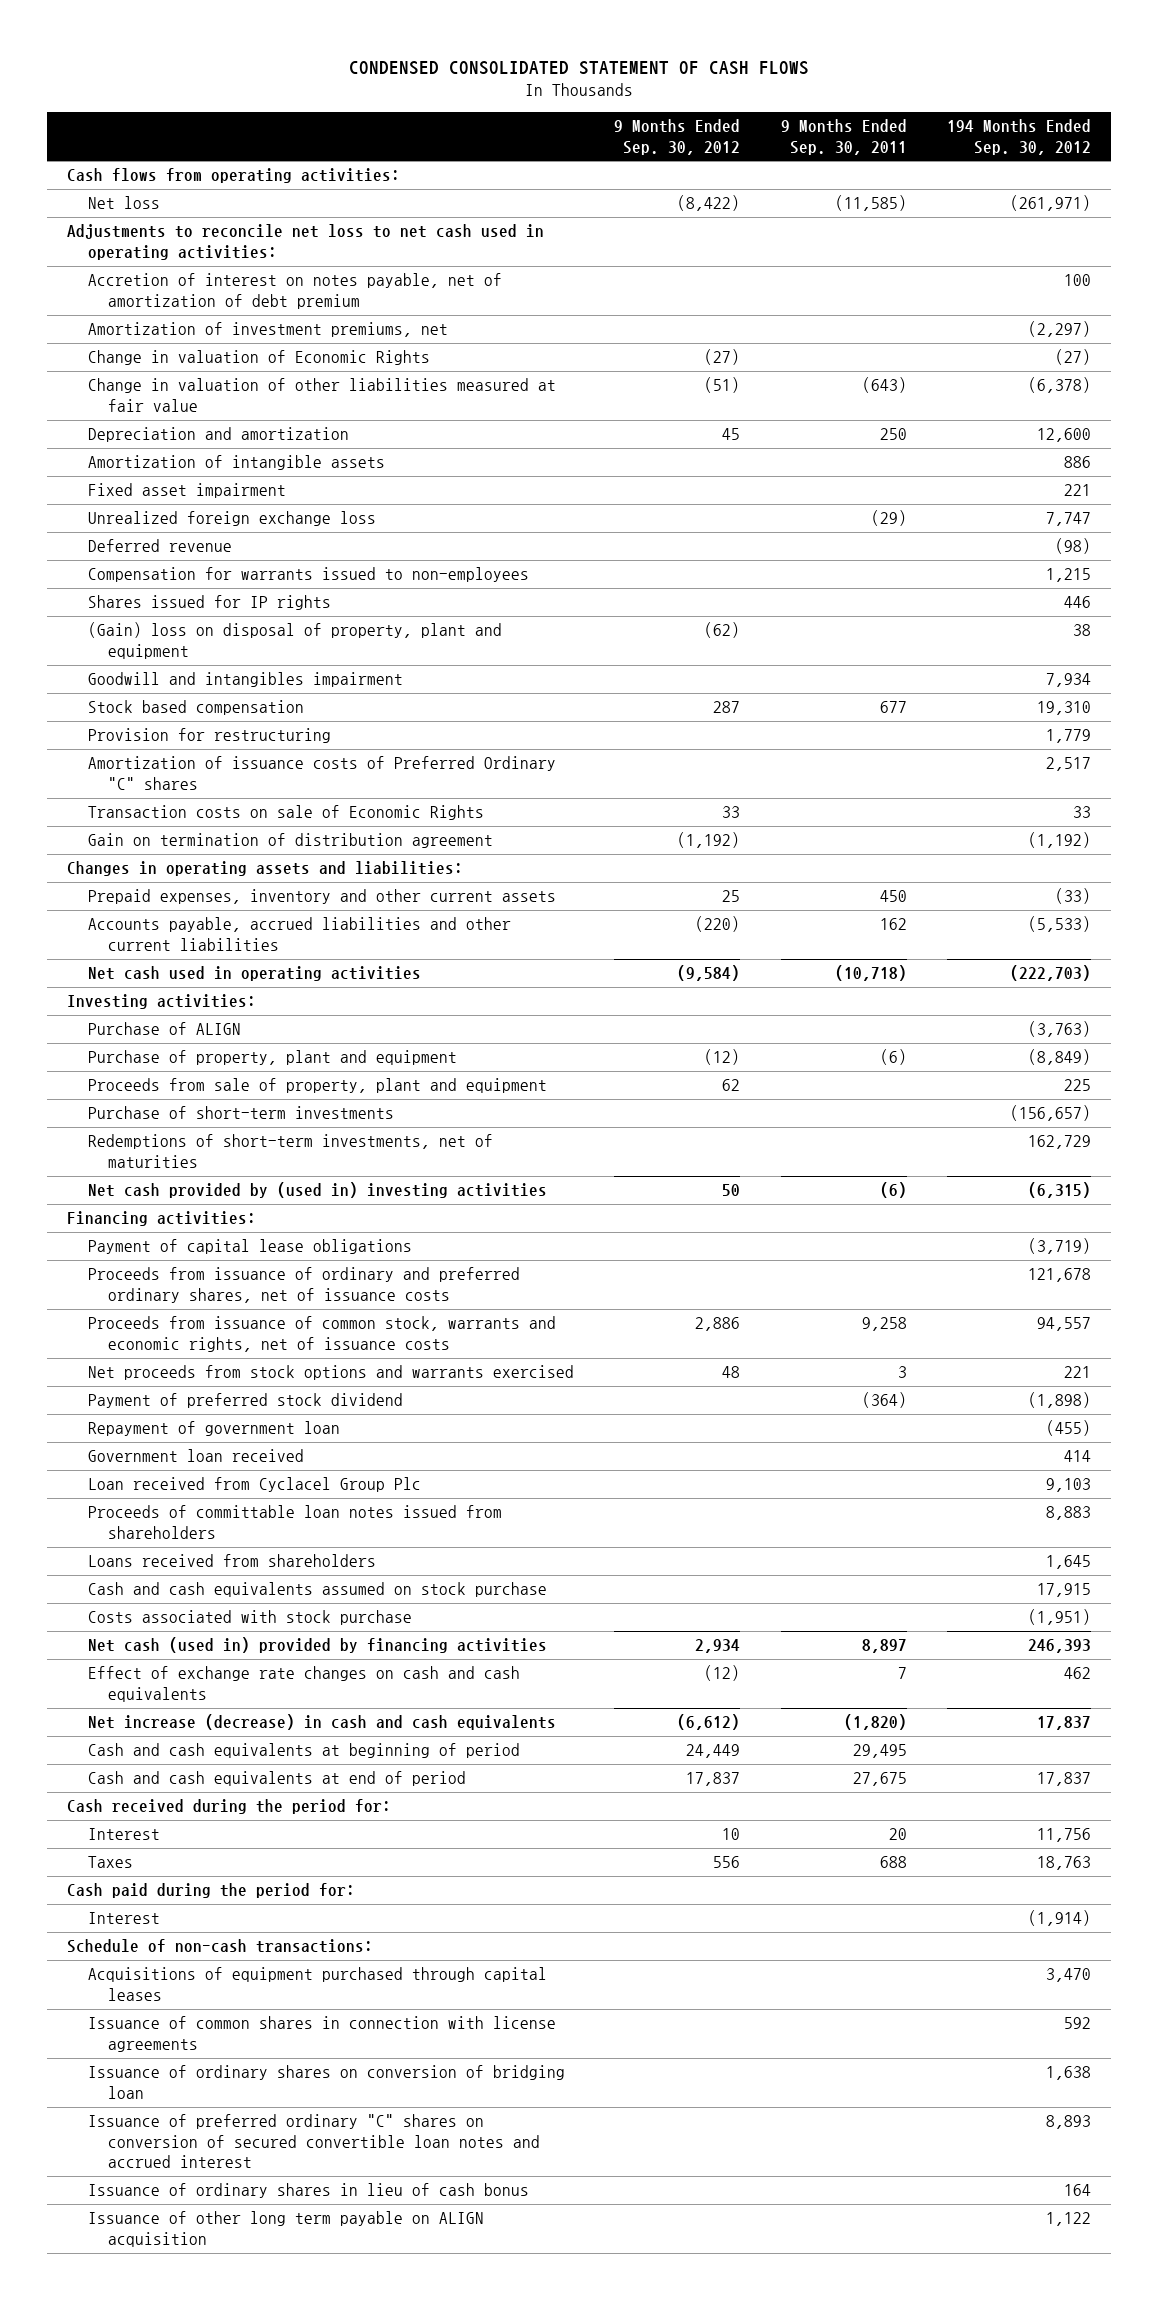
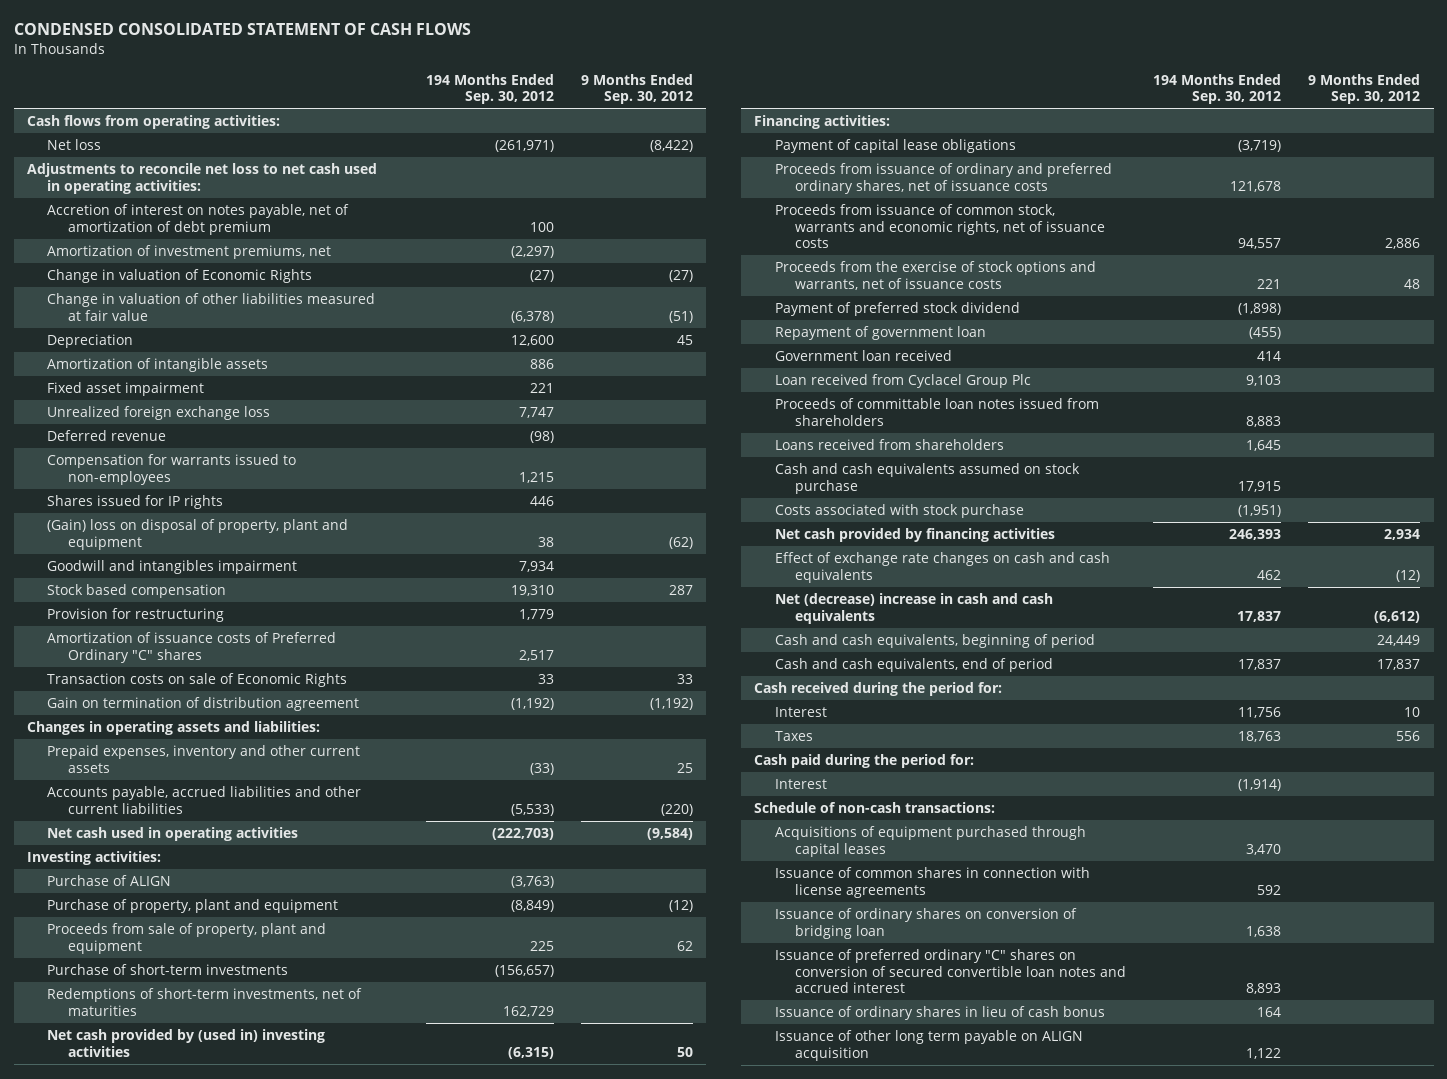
- | 9 Months Ended Sep. 30, 2012 | 9 Months Ended Sep. 30, 2011 | 194 Months Ended Sep. 30, 2012
+ | 194 Months Ended Sep. 30, 2012 | 9 Months Ended Sep. 30, 2012
- Depreciation and amortization | 45 | 250 | 12,600
+ Depreciation | 12,600 | 45
- Net proceeds from stock options and warrants exercised | 48 | 3 | 221
+ Proceeds from the exercise of stock options and warrants, net of issuance costs | 221 | 48
- Net cash (used in) provided by financing activities | 2,934 | 8,897 | 246,393
+ Net cash provided by financing activities | 246,393 | 2,934
- Net increase (decrease) in cash and cash equivalents | (6,612) | (1,820) | 17,837
- Cash and cash equivalents at beginning of period | 24,449 | 29,495 |
- Cash and cash equivalents at end of period | 17,837 | 27,675 | 17,837
+ Net (decrease) increase in cash and cash equivalents | 17,837 | (6,612)
+ Cash and cash equivalents, beginning of period | | 24,449
+ Cash and cash equivalents, end of period | 17,837 | 17,837

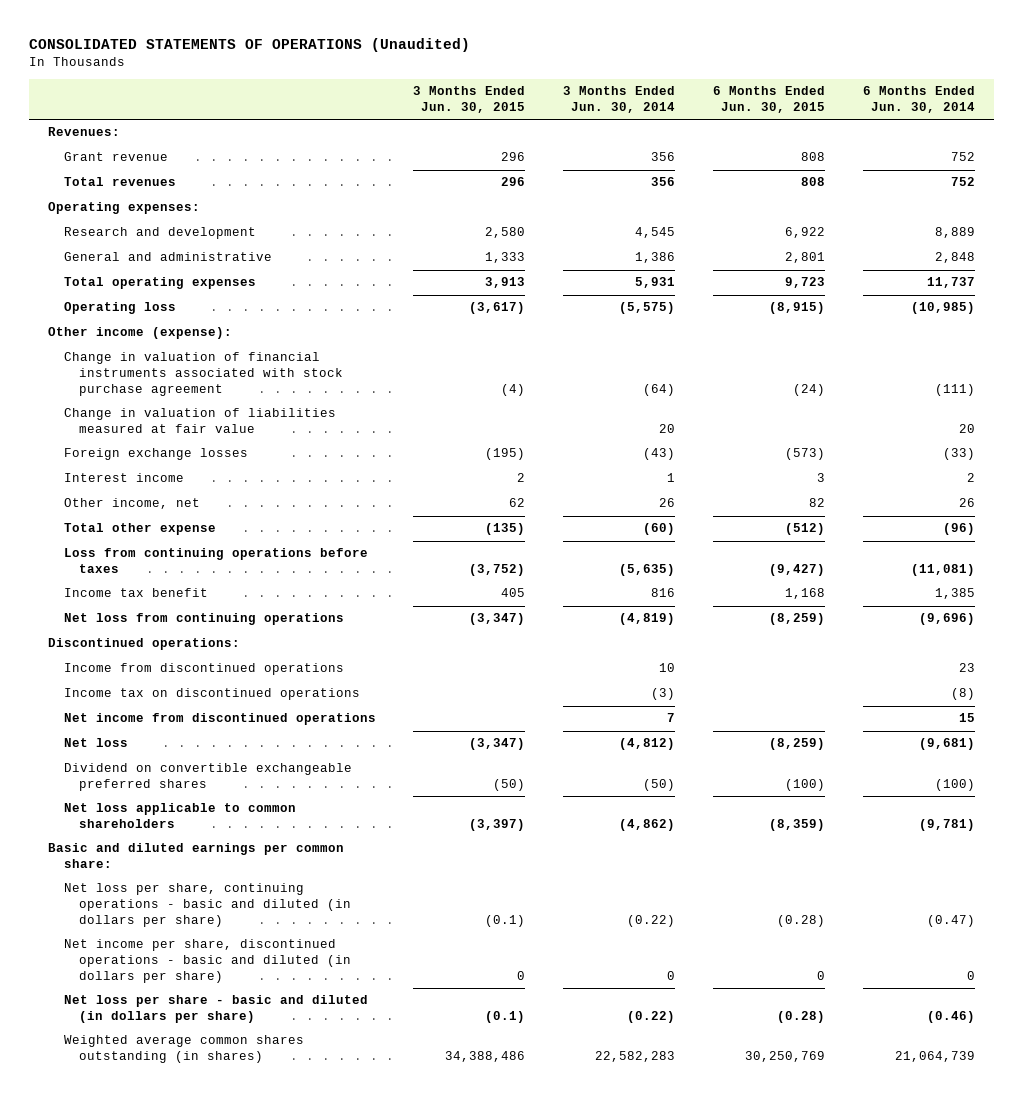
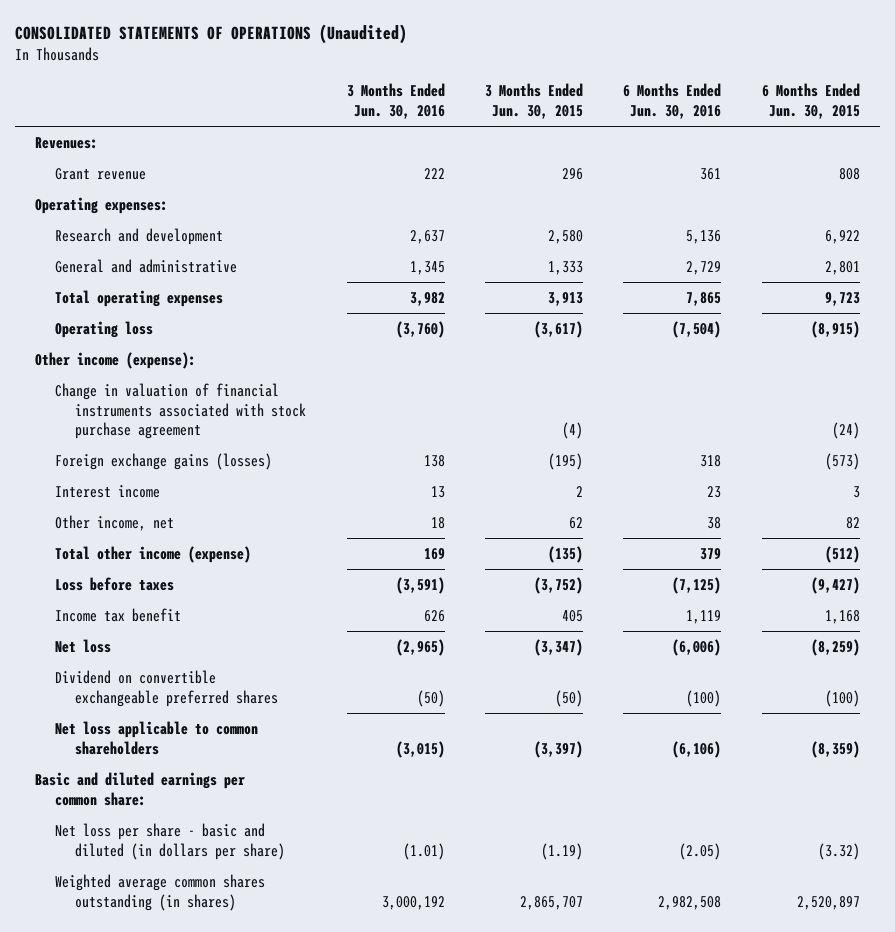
- | 3 Months Ended Jun. 30, 2015 | 3 Months Ended Jun. 30, 2014 | 6 Months Ended Jun. 30, 2015 | 6 Months Ended Jun. 30, 2014
+ | 3 Months Ended Jun. 30, 2016 | 3 Months Ended Jun. 30, 2015 | 6 Months Ended Jun. 30, 2016 | 6 Months Ended Jun. 30, 2015
- Total revenues | 296 | 356 | 808 | 752
- Change in valuation of liabilities measured at fair value | | 20 | | 20
- Foreign exchange losses | (195) | (43) | (573) | (33)
+ Foreign exchange gains (losses) | 138 | (195) | 318 | (573)
- Total other expense | (135) | (60) | (512) | (96)
- Loss from continuing operations before taxes | (3,752) | (5,635) | (9,427) | (11,081)
+ Total other income (expense) | 169 | (135) | 379 | (512)
+ Loss before taxes | (3,591) | (3,752) | (7,125) | (9,427)
- Net loss from continuing operations | (3,347) | (4,819) | (8,259) | (9,696)
- Discontinued operations:
- Income from discontinued operations | | 10 | | 23
- Income tax on discontinued operations | | (3) | | (8)
- Net income from discontinued operations | | 7 | | 15
- Net loss per share, continuing operations - basic and diluted (in dollars per share) | (0.1) | (0.22) | (0.28) | (0.47)
- Net income per share, discontinued operations - basic and diluted (in dollars per share) | 0 | 0 | 0 | 0
- Net loss per share - basic and diluted (in dollars per share) | (0.1) | (0.22) | (0.28) | (0.46)
- Weighted average common shares outstanding (in shares) | 34,388,486 | 22,582,283 | 30,250,769 | 21,064,739
+ Net loss per share - basic and diluted (in dollars per share) | (1.01) | (1.19) | (2.05) | (3.32)
+ Weighted average common shares outstanding (in shares) | 3,000,192 | 2,865,707 | 2,982,508 | 2,520,897

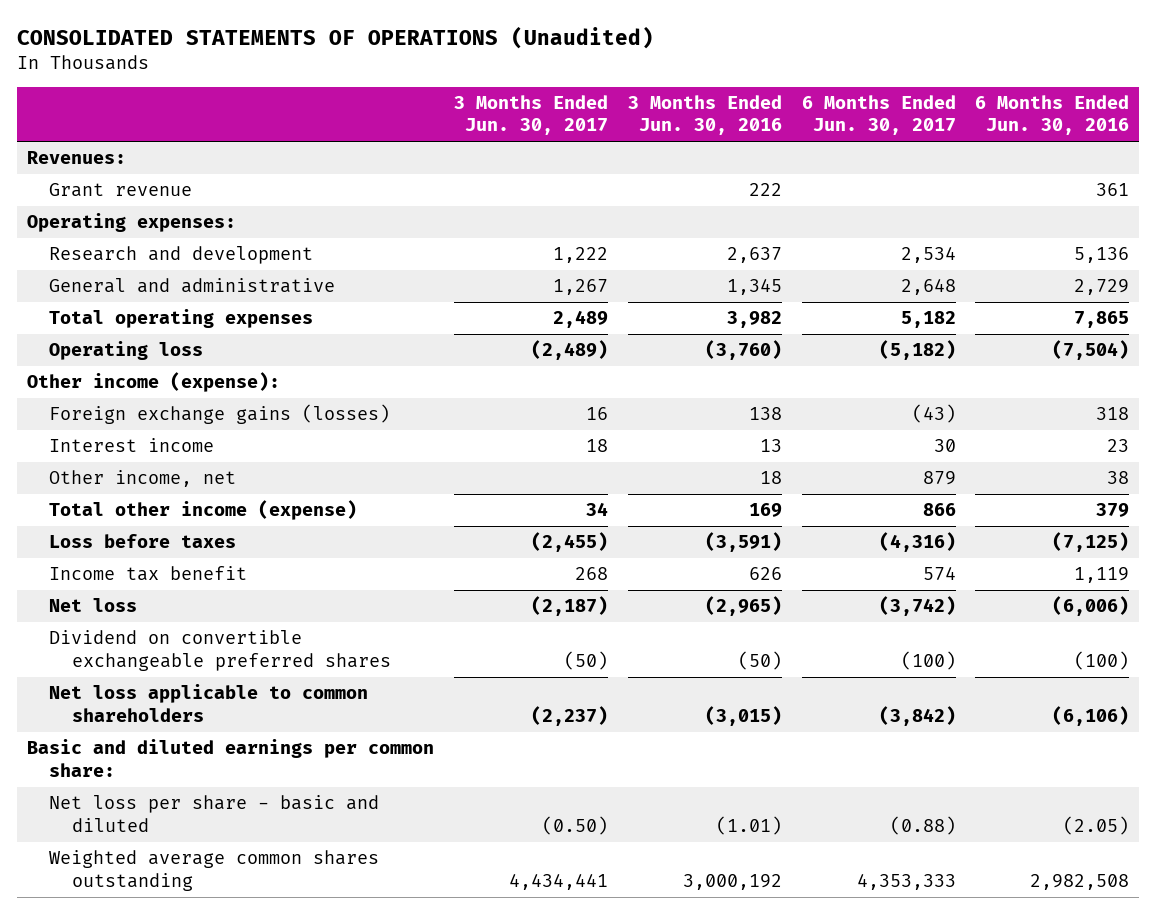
- | 3 Months Ended Jun. 30, 2016 | 3 Months Ended Jun. 30, 2015 | 6 Months Ended Jun. 30, 2016 | 6 Months Ended Jun. 30, 2015
+ | 3 Months Ended Jun. 30, 2017 | 3 Months Ended Jun. 30, 2016 | 6 Months Ended Jun. 30, 2017 | 6 Months Ended Jun. 30, 2016
- Change in valuation of financial instruments associated with stock purchase agreement | | (4) | | (24)
- Net loss per share - basic and diluted (in dollars per share) | (1.01) | (1.19) | (2.05) | (3.32)
- Weighted average common shares outstanding (in shares) | 3,000,192 | 2,865,707 | 2,982,508 | 2,520,897
+ Net loss per share - basic and diluted | (0.50) | (1.01) | (0.88) | (2.05)
+ Weighted average common shares outstanding | 4,434,441 | 3,000,192 | 4,353,333 | 2,982,508

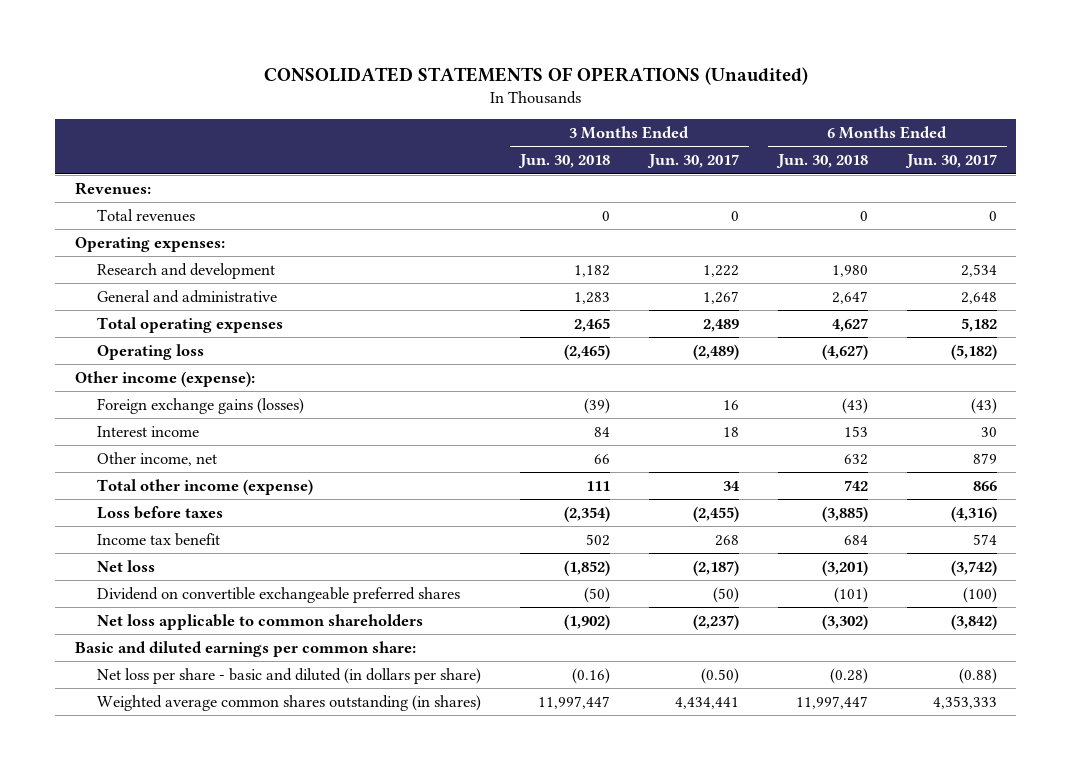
- | 3 Months Ended Jun. 30, 2017 | 3 Months Ended Jun. 30, 2016 | 6 Months Ended Jun. 30, 2017 | 6 Months Ended Jun. 30, 2016
+ | 3 Months Ended Jun. 30, 2018 | 3 Months Ended Jun. 30, 2017 | 6 Months Ended Jun. 30, 2018 | 6 Months Ended Jun. 30, 2017
- Grant revenue | | 222 | | 361
+ Total revenues | 0 | 0 | 0 | 0
- Net loss per share - basic and diluted | (0.50) | (1.01) | (0.88) | (2.05)
- Weighted average common shares outstanding | 4,434,441 | 3,000,192 | 4,353,333 | 2,982,508
+ Net loss per share - basic and diluted (in dollars per share) | (0.16) | (0.50) | (0.28) | (0.88)
+ Weighted average common shares outstanding (in shares) | 11,997,447 | 4,434,441 | 11,997,447 | 4,353,333

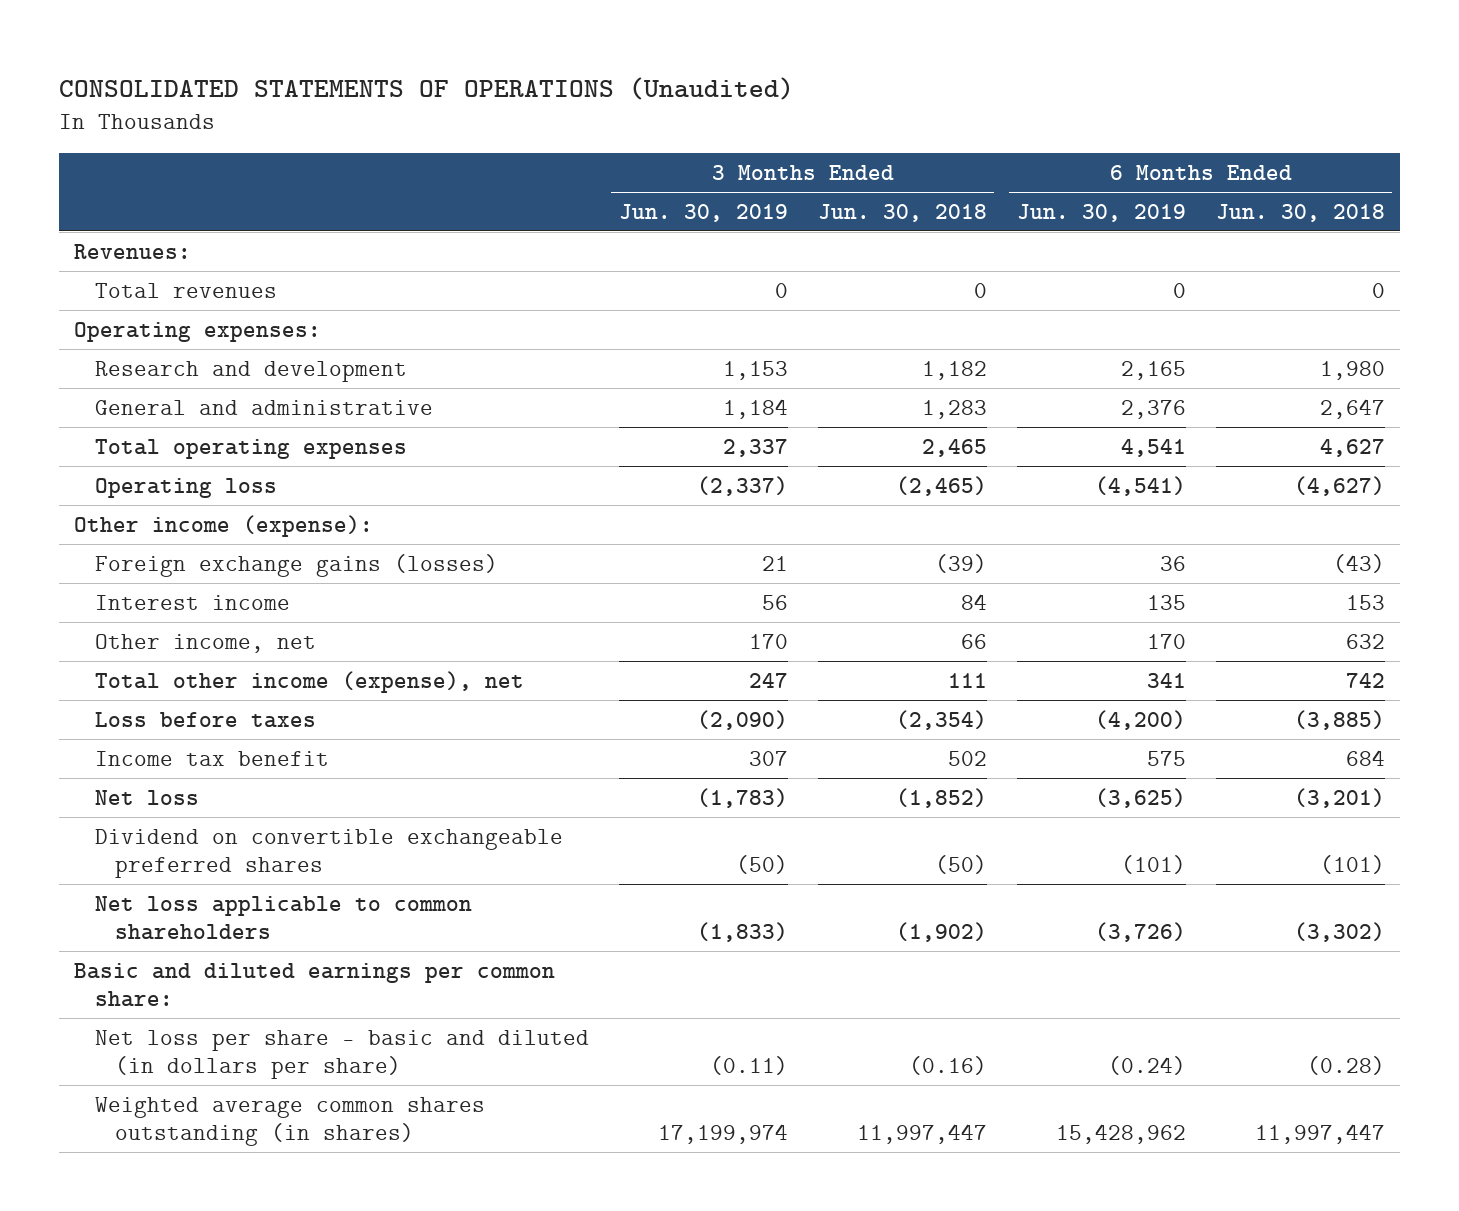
- | 3 Months Ended Jun. 30, 2018 | 3 Months Ended Jun. 30, 2017 | 6 Months Ended Jun. 30, 2018 | 6 Months Ended Jun. 30, 2017
+ | 3 Months Ended Jun. 30, 2019 | 3 Months Ended Jun. 30, 2018 | 6 Months Ended Jun. 30, 2019 | 6 Months Ended Jun. 30, 2018
- Total other income (expense) | 111 | 34 | 742 | 866
+ Total other income (expense), net | 247 | 111 | 341 | 742

